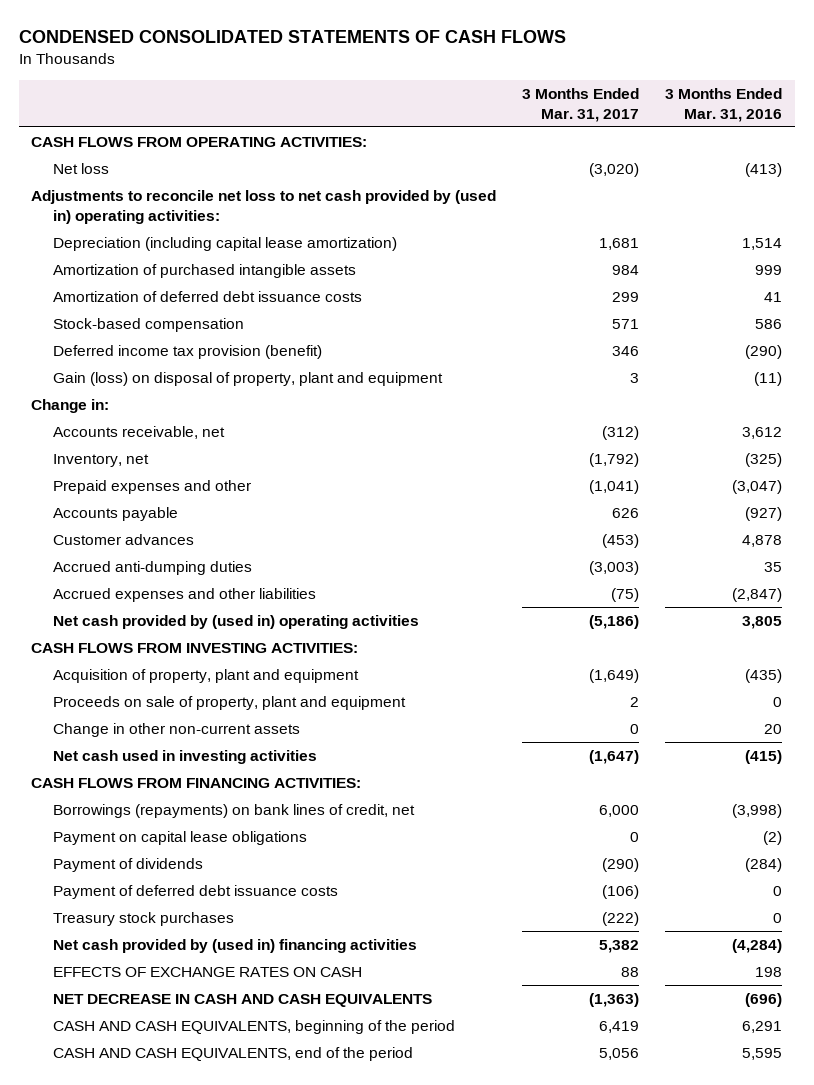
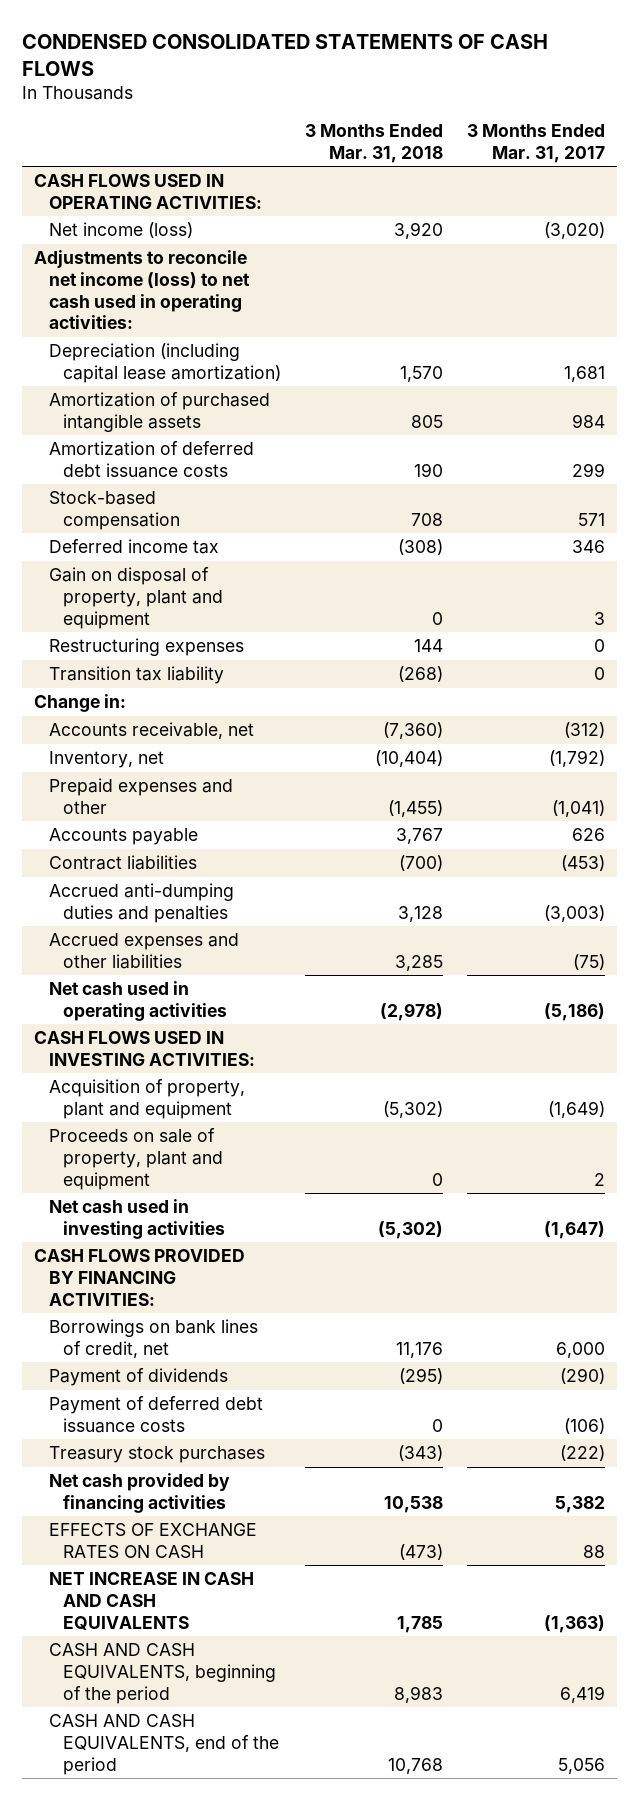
- | 3 Months Ended Mar. 31, 2017 | 3 Months Ended Mar. 31, 2016
+ | 3 Months Ended Mar. 31, 2018 | 3 Months Ended Mar. 31, 2017
- CASH FLOWS FROM OPERATING ACTIVITIES:
- Net loss | (3,020) | (413)
- Adjustments to reconcile net loss to net cash provided by (used in) operating activities:
+ CASH FLOWS USED IN OPERATING ACTIVITIES:
+ Net income (loss) | 3,920 | (3,020)
+ Adjustments to reconcile net income (loss) to net cash used in operating activities:
- Deferred income tax provision (benefit) | 346 | (290)
- Gain (loss) on disposal of property, plant and equipment | 3 | (11)
+ Deferred income tax | (308) | 346
+ Gain on disposal of property, plant and equipment | 0 | 3
+ Restructuring expenses | 144 | 0
+ Transition tax liability | (268) | 0
- Customer advances | (453) | 4,878
- Accrued anti-dumping duties | (3,003) | 35
+ Contract liabilities | (700) | (453)
+ Accrued anti-dumping duties and penalties | 3,128 | (3,003)
- Net cash provided by (used in) operating activities | (5,186) | 3,805
- CASH FLOWS FROM INVESTING ACTIVITIES:
+ Net cash used in operating activities | (2,978) | (5,186)
+ CASH FLOWS USED IN INVESTING ACTIVITIES:
- Change in other non-current assets | 0 | 20
- CASH FLOWS FROM FINANCING ACTIVITIES:
- Borrowings (repayments) on bank lines of credit, net | 6,000 | (3,998)
- Payment on capital lease obligations | 0 | (2)
+ CASH FLOWS PROVIDED BY FINANCING ACTIVITIES:
+ Borrowings on bank lines of credit, net | 11,176 | 6,000
- Net cash provided by (used in) financing activities | 5,382 | (4,284)
+ Net cash provided by financing activities | 10,538 | 5,382
- NET DECREASE IN CASH AND CASH EQUIVALENTS | (1,363) | (696)
+ NET INCREASE IN CASH AND CASH EQUIVALENTS | 1,785 | (1,363)

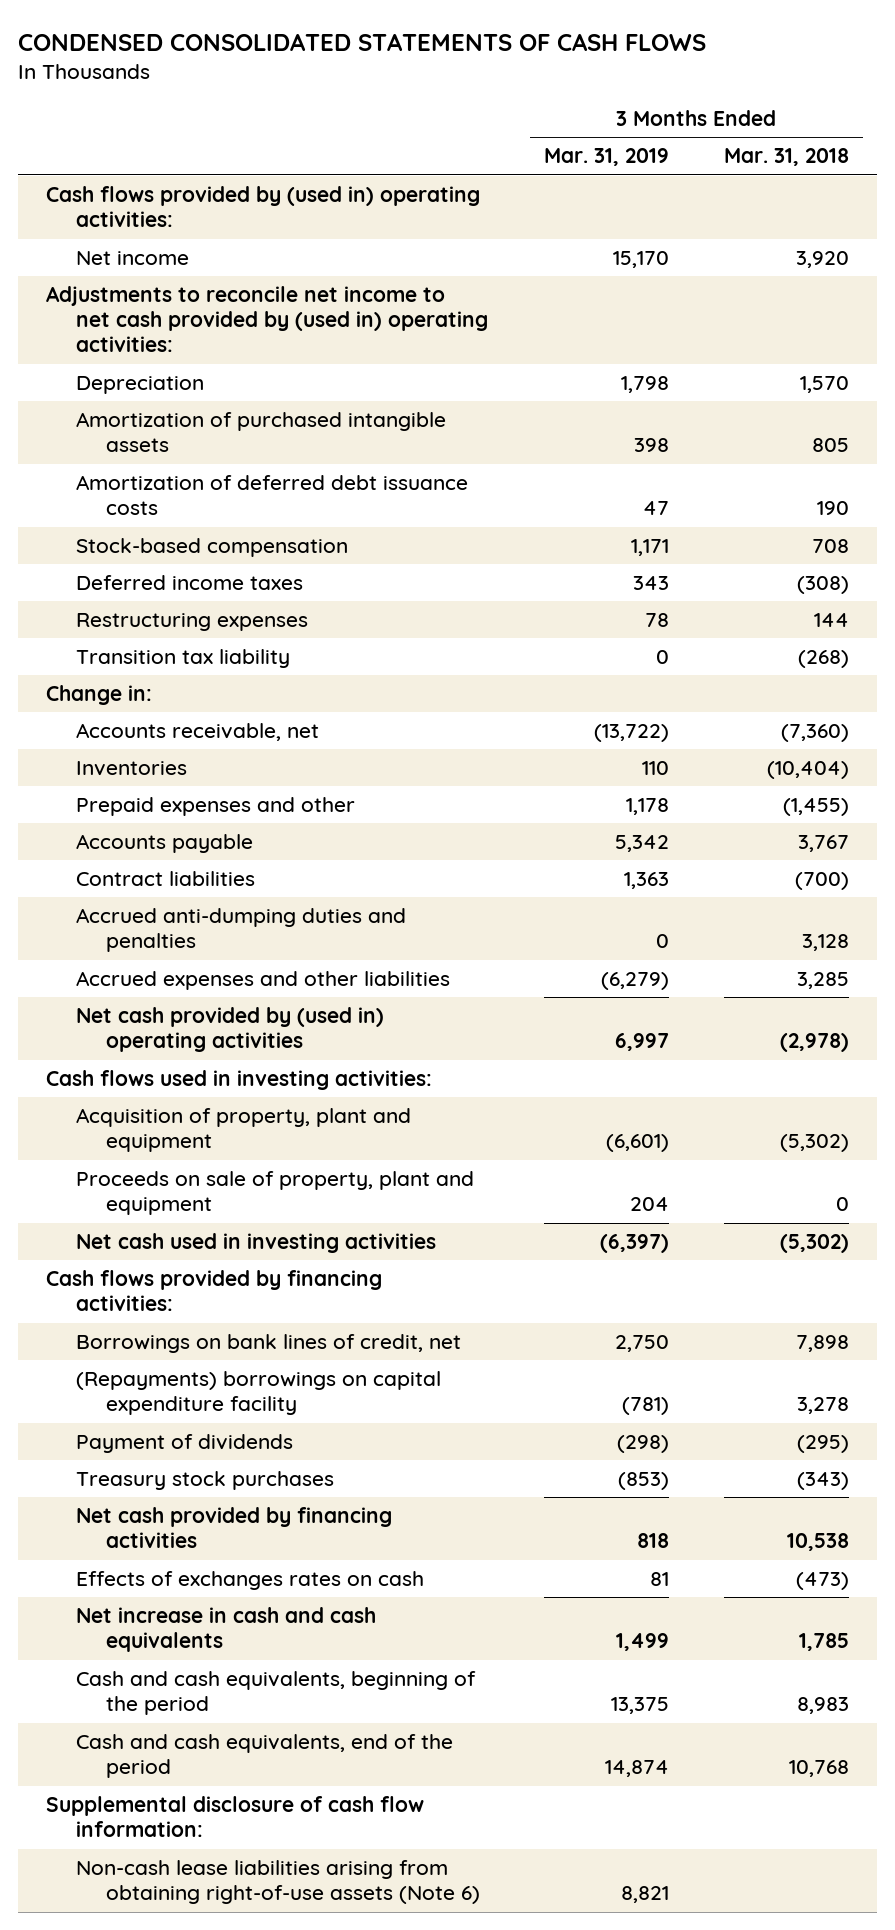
- | 3 Months Ended Mar. 31, 2018 | 3 Months Ended Mar. 31, 2017
+ | 3 Months Ended Mar. 31, 2019 | 3 Months Ended Mar. 31, 2018
- CASH FLOWS USED IN OPERATING ACTIVITIES:
- Net income (loss) | 3,920 | (3,020)
- Adjustments to reconcile net income (loss) to net cash used in operating activities:
- Depreciation (including capital lease amortization) | 1,570 | 1,681
+ Cash flows provided by (used in) operating activities:
+ Net income | 15,170 | 3,920
+ Adjustments to reconcile net income to net cash provided by (used in) operating activities:
+ Depreciation | 1,798 | 1,570
- Deferred income tax | (308) | 346
- Gain on disposal of property, plant and equipment | 0 | 3
+ Deferred income taxes | 343 | (308)
- Inventory, net | (10,404) | (1,792)
+ Inventories | 110 | (10,404)
- Net cash used in operating activities | (2,978) | (5,186)
- CASH FLOWS USED IN INVESTING ACTIVITIES:
+ Net cash provided by (used in) operating activities | 6,997 | (2,978)
+ Cash flows used in investing activities:
- CASH FLOWS PROVIDED BY FINANCING ACTIVITIES:
- Borrowings on bank lines of credit, net | 11,176 | 6,000
+ Cash flows provided by financing activities:
+ Borrowings on bank lines of credit, net | 2,750 | 7,898
+ (Repayments) borrowings on capital expenditure facility | (781) | 3,278
- Payment of deferred debt issuance costs | 0 | (106)
- EFFECTS OF EXCHANGE RATES ON CASH | (473) | 88
- NET INCREASE IN CASH AND CASH EQUIVALENTS | 1,785 | (1,363)
- CASH AND CASH EQUIVALENTS, beginning of the period | 8,983 | 6,419
- CASH AND CASH EQUIVALENTS, end of the period | 10,768 | 5,056
+ Effects of exchanges rates on cash | 81 | (473)
+ Net increase in cash and cash equivalents | 1,499 | 1,785
+ Cash and cash equivalents, beginning of the period | 13,375 | 8,983
+ Cash and cash equivalents, end of the period | 14,874 | 10,768
+ Supplemental disclosure of cash flow information:
+ Non-cash lease liabilities arising from obtaining right-of-use assets (Note 6) | 8,821 |

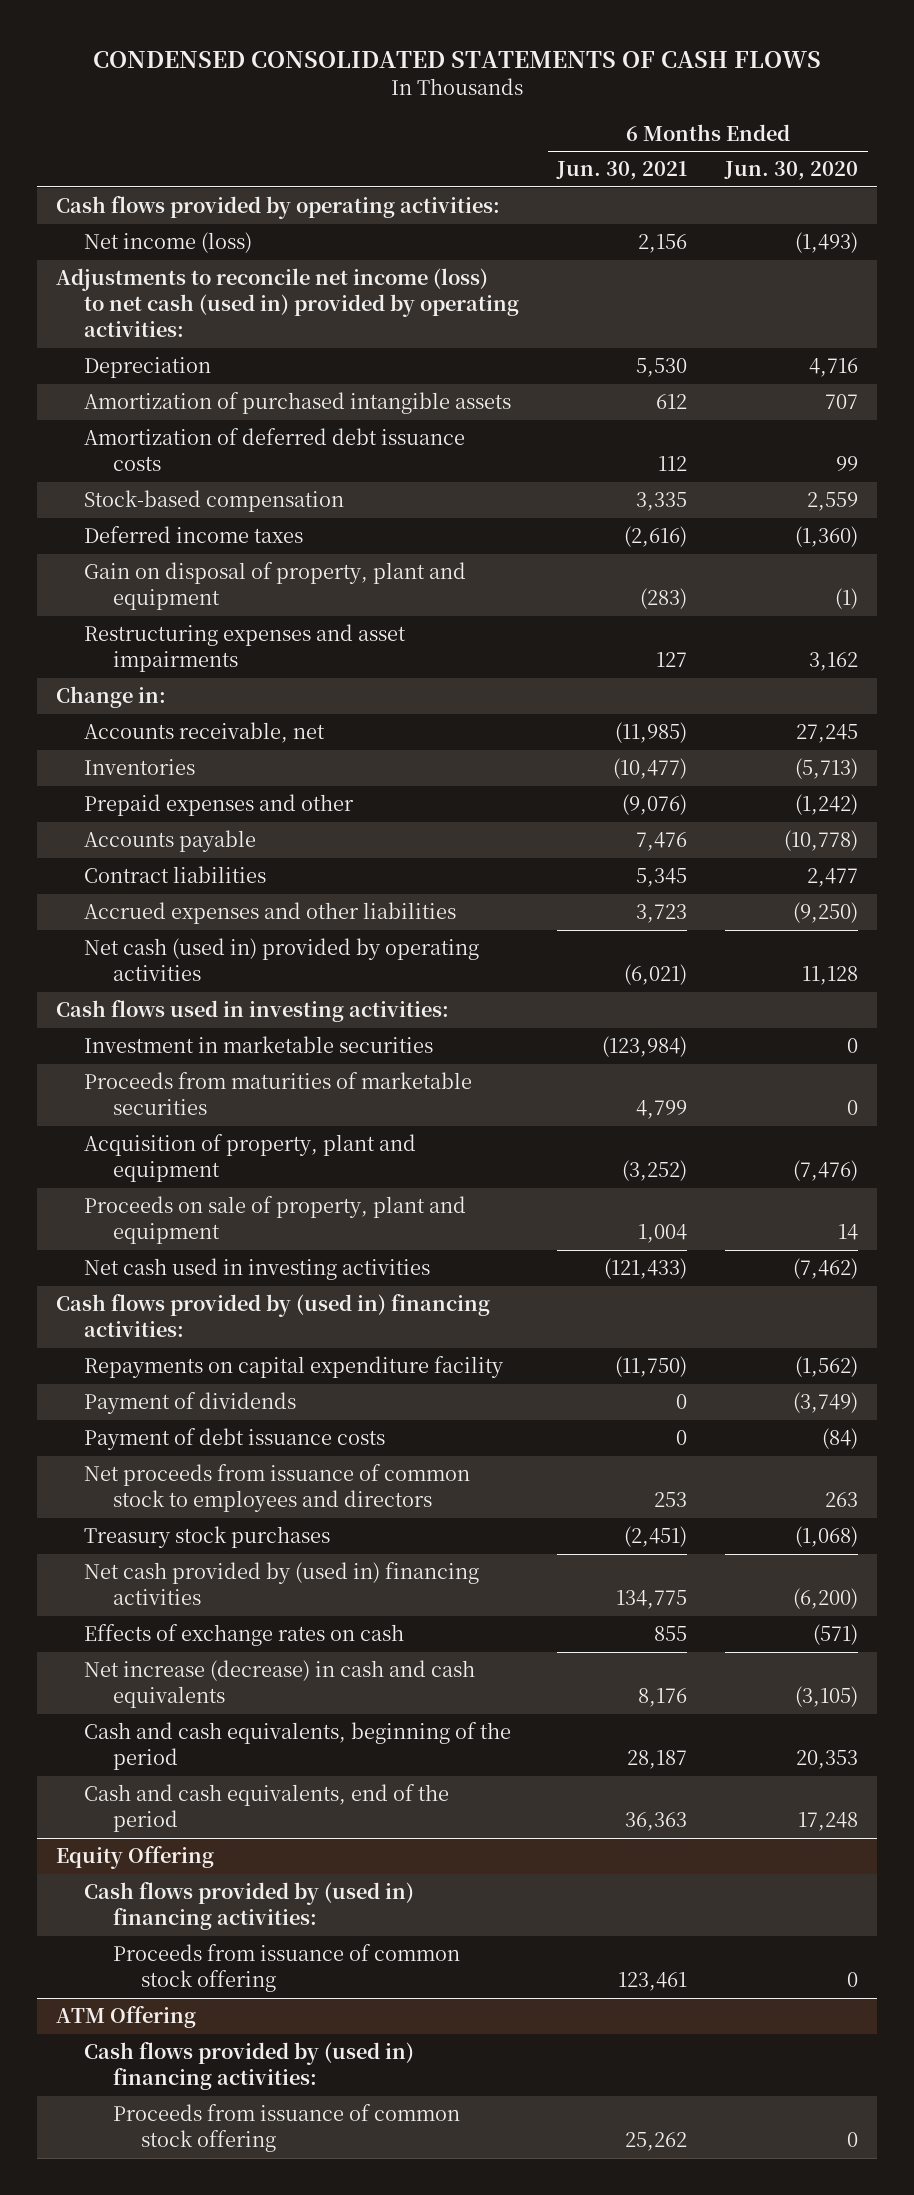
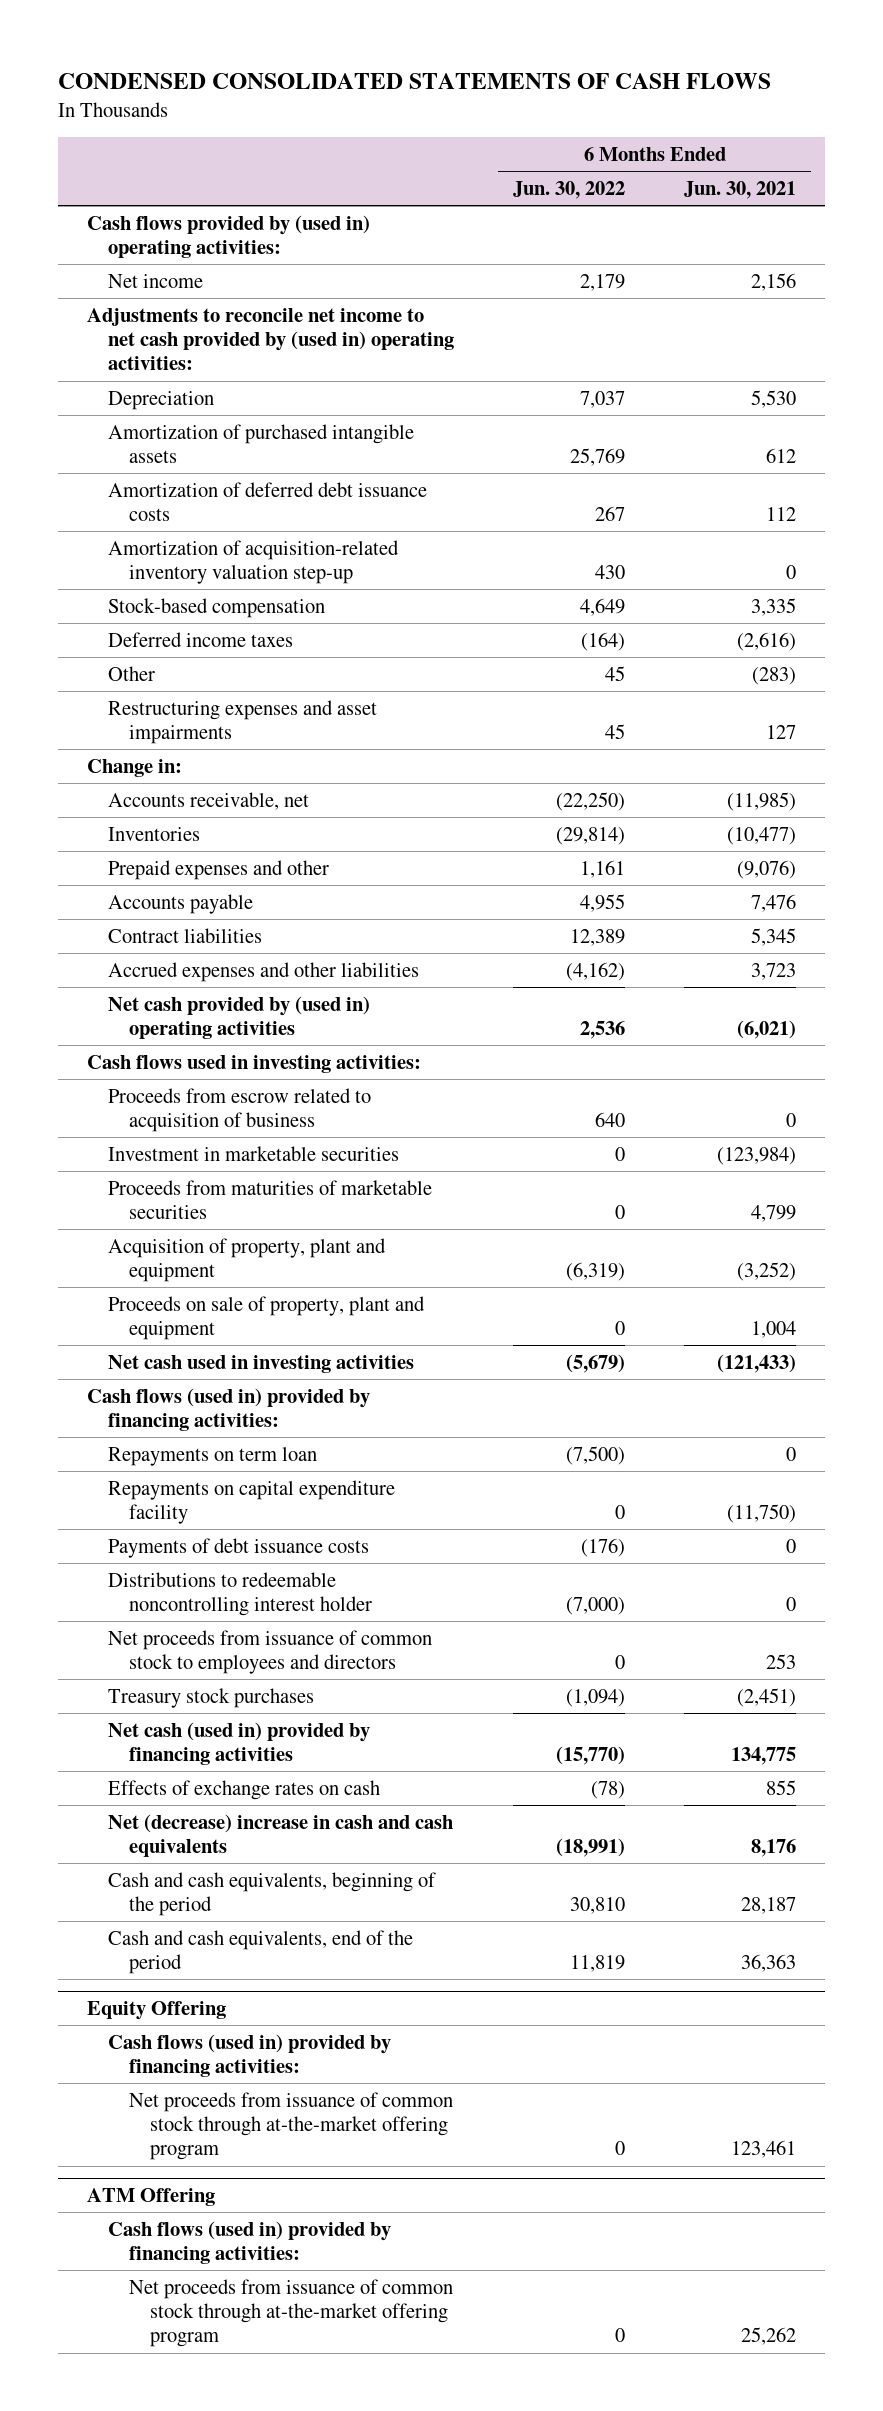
- | 6 Months Ended Jun. 30, 2021 | 6 Months Ended Jun. 30, 2020
+ | 6 Months Ended Jun. 30, 2022 | 6 Months Ended Jun. 30, 2021
- Cash flows provided by operating activities:
- Net income (loss) | 2,156 | (1,493)
- Adjustments to reconcile net income (loss) to net cash (used in) provided by operating activities:
+ Cash flows provided by (used in) operating activities:
+ Net income | 2,179 | 2,156
+ Adjustments to reconcile net income to net cash provided by (used in) operating activities:
+ Amortization of acquisition-related inventory valuation step-up | 430 | 0
- Gain on disposal of property, plant and equipment | (283) | (1)
+ Other | 45 | (283)
- Net cash (used in) provided by operating activities | (6,021) | 11,128
+ Net cash provided by (used in) operating activities | 2,536 | (6,021)
+ Proceeds from escrow related to acquisition of business | 640 | 0
- Cash flows provided by (used in) financing activities:
+ Cash flows (used in) provided by financing activities:
+ Repayments on term loan | (7,500) | 0
- Payment of dividends | 0 | (3,749)
- Payment of debt issuance costs | 0 | (84)
+ Payments of debt issuance costs | (176) | 0
+ Distributions to redeemable noncontrolling interest holder | (7,000) | 0
- Net cash provided by (used in) financing activities | 134,775 | (6,200)
+ Net cash (used in) provided by financing activities | (15,770) | 134,775
- Net increase (decrease) in cash and cash equivalents | 8,176 | (3,105)
+ Net (decrease) increase in cash and cash equivalents | (18,991) | 8,176
@ Equity Offering
- Cash flows provided by (used in) financing activities:
- Proceeds from issuance of common stock offering | 123,461 | 0
+ Cash flows (used in) provided by financing activities:
+ Net proceeds from issuance of common stock through at-the-market offering program | 0 | 123,461
@ ATM Offering
- Cash flows provided by (used in) financing activities:
- Proceeds from issuance of common stock offering | 25,262 | 0
+ Cash flows (used in) provided by financing activities:
+ Net proceeds from issuance of common stock through at-the-market offering program | 0 | 25,262

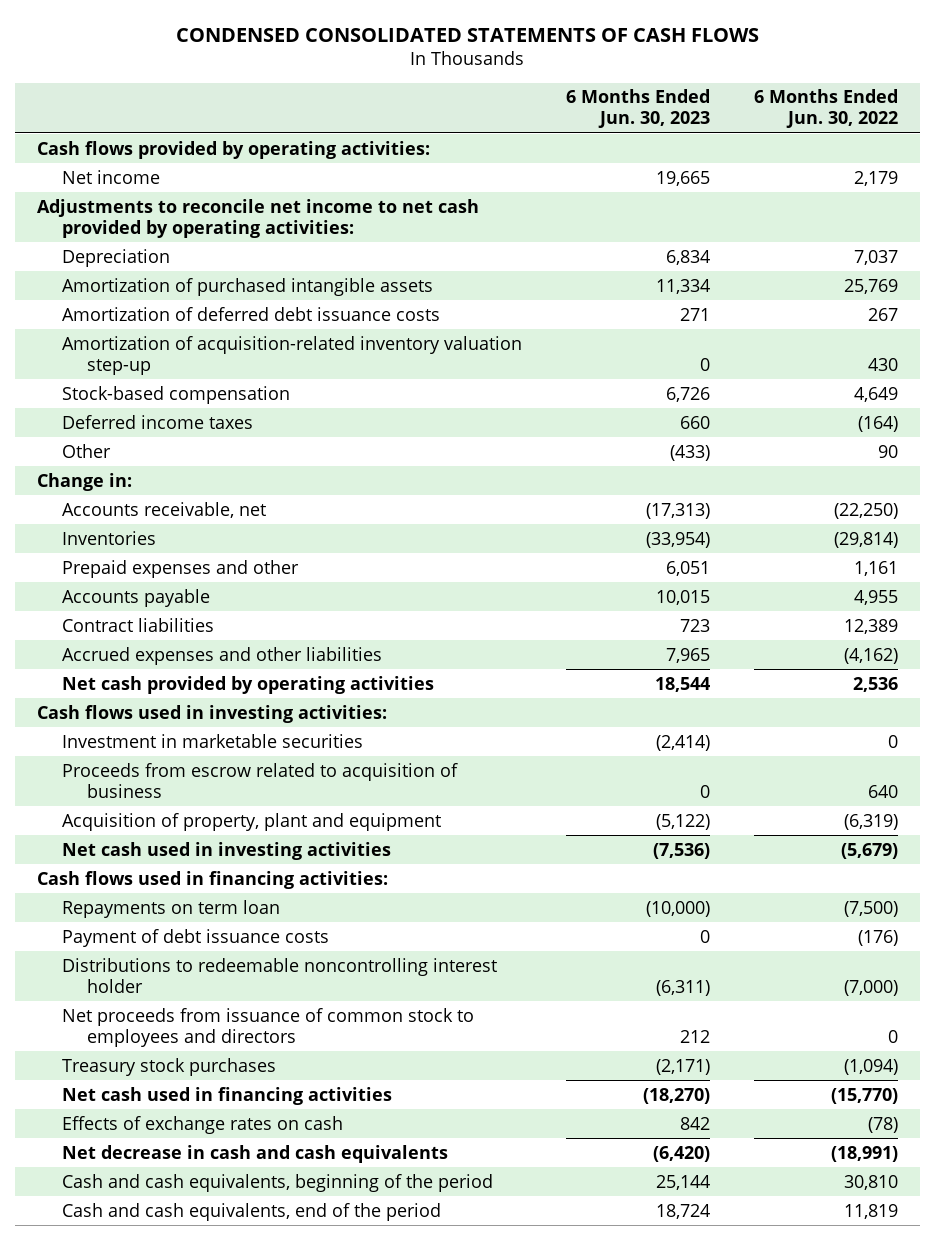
- | 6 Months Ended Jun. 30, 2022 | 6 Months Ended Jun. 30, 2021
+ | 6 Months Ended Jun. 30, 2023 | 6 Months Ended Jun. 30, 2022
- Cash flows provided by (used in) operating activities:
+ Cash flows provided by operating activities:
- Adjustments to reconcile net income to net cash provided by (used in) operating activities:
+ Adjustments to reconcile net income to net cash provided by operating activities:
- Other | 45 | (283)
- Restructuring expenses and asset impairments | 45 | 127
+ Other | (433) | 90
- Net cash provided by (used in) operating activities | 2,536 | (6,021)
+ Net cash provided by operating activities | 18,544 | 2,536
- Proceeds from maturities of marketable securities | 0 | 4,799
moved down: Proceeds from escrow related to acquisition of business | 0 | 640
- Proceeds on sale of property, plant and equipment | 0 | 1,004
- Cash flows (used in) provided by financing activities:
+ Cash flows used in financing activities:
- Repayments on capital expenditure facility | 0 | (11,750)
- Payments of debt issuance costs | (176) | 0
+ Payment of debt issuance costs | 0 | (176)
- Net cash (used in) provided by financing activities | (15,770) | 134,775
+ Net cash used in financing activities | (18,270) | (15,770)
- Net (decrease) increase in cash and cash equivalents | (18,991) | 8,176
+ Net decrease in cash and cash equivalents | (6,420) | (18,991)
- Equity Offering
- Cash flows (used in) provided by financing activities:
- Net proceeds from issuance of common stock through at-the-market offering program | 0 | 123,461
- ATM Offering
- Cash flows (used in) provided by financing activities:
- Net proceeds from issuance of common stock through at-the-market offering program | 0 | 25,262

